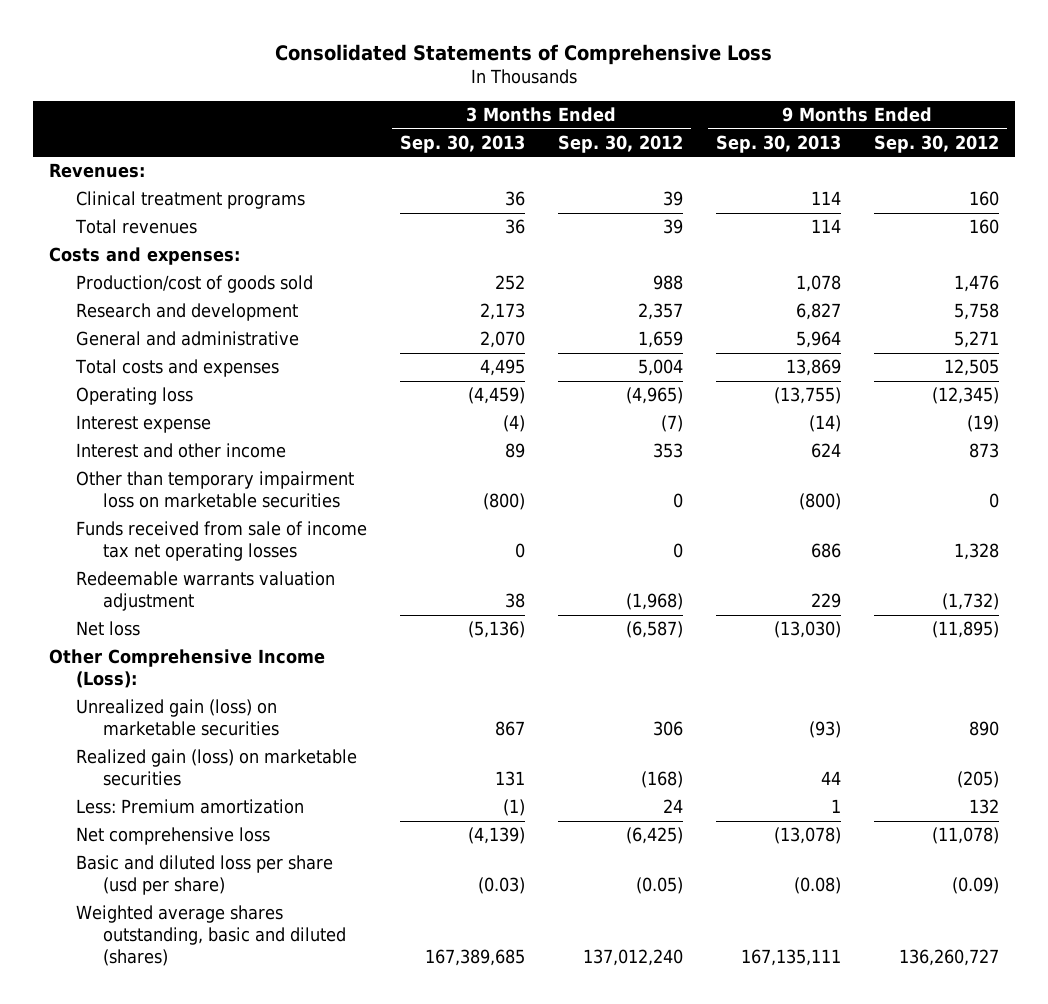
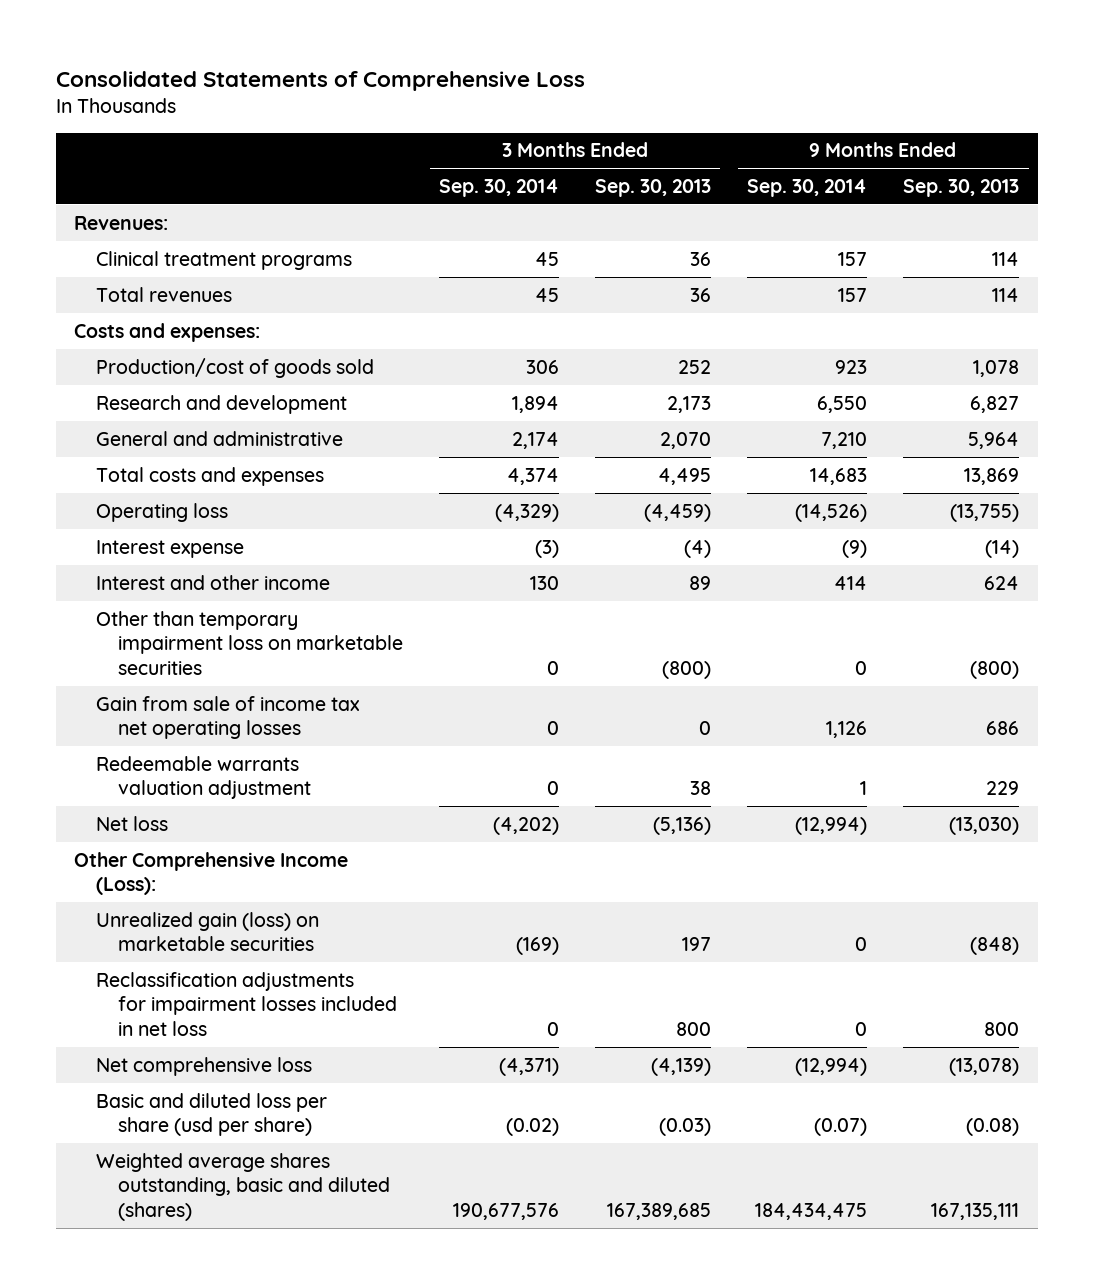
- | 3 Months Ended Sep. 30, 2013 | 3 Months Ended Sep. 30, 2012 | 9 Months Ended Sep. 30, 2013 | 9 Months Ended Sep. 30, 2012
+ | 3 Months Ended Sep. 30, 2014 | 3 Months Ended Sep. 30, 2013 | 9 Months Ended Sep. 30, 2014 | 9 Months Ended Sep. 30, 2013
- Funds received from sale of income tax net operating losses | 0 | 0 | 686 | 1,328
+ Gain from sale of income tax net operating losses | 0 | 0 | 1,126 | 686
- Unrealized gain (loss) on marketable securities | 867 | 306 | (93) | 890
- Realized gain (loss) on marketable securities | 131 | (168) | 44 | (205)
- Less: Premium amortization | (1) | 24 | 1 | 132
+ Unrealized gain (loss) on marketable securities | (169) | 197 | 0 | (848)
+ Reclassification adjustments for impairment losses included in net loss | 0 | 800 | 0 | 800

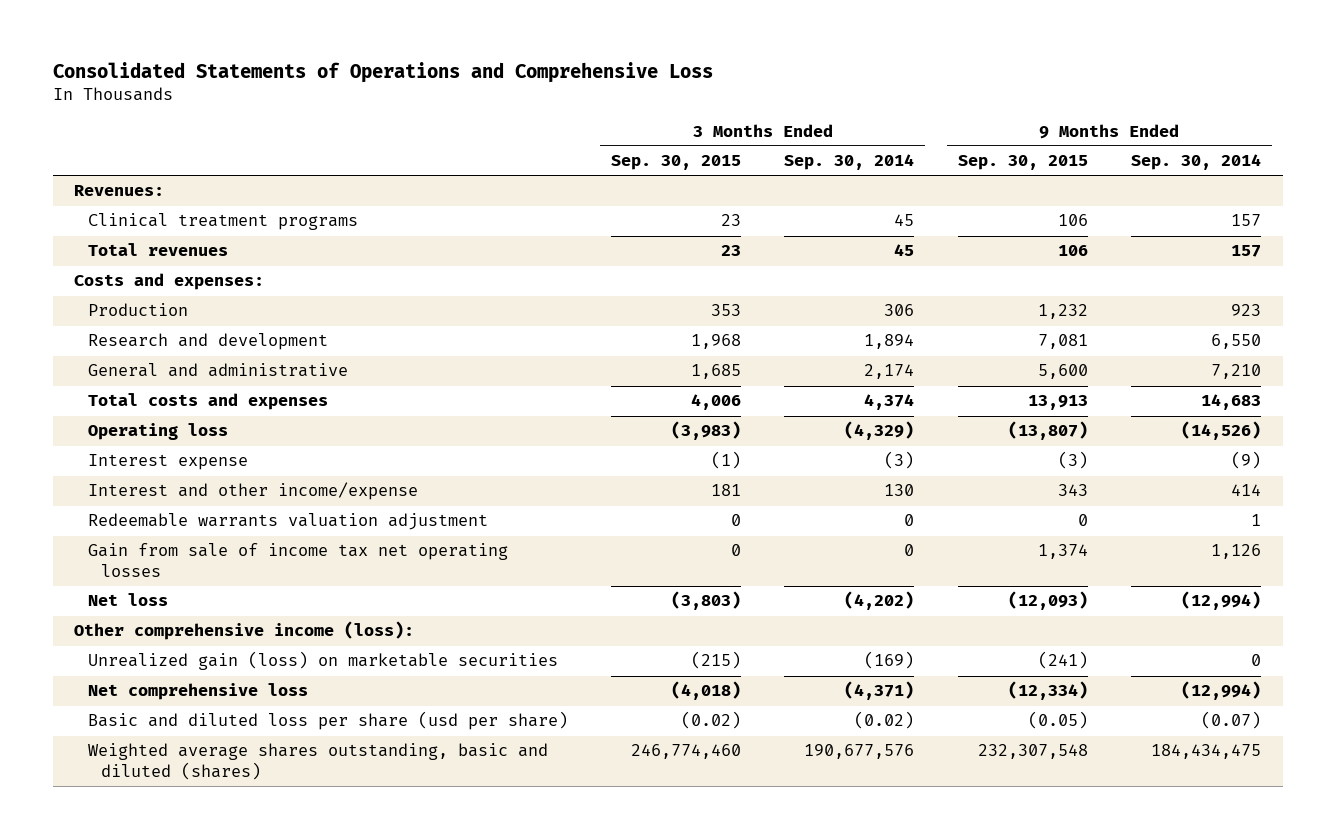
- Consolidated Statements of Comprehensive Loss
+ Consolidated Statements of Operations and Comprehensive Loss
- | 3 Months Ended Sep. 30, 2014 | 3 Months Ended Sep. 30, 2013 | 9 Months Ended Sep. 30, 2014 | 9 Months Ended Sep. 30, 2013
+ | 3 Months Ended Sep. 30, 2015 | 3 Months Ended Sep. 30, 2014 | 9 Months Ended Sep. 30, 2015 | 9 Months Ended Sep. 30, 2014
- Production/cost of goods sold | 306 | 252 | 923 | 1,078
+ Production | 353 | 306 | 1,232 | 923
- Interest and other income | 130 | 89 | 414 | 624
- Other than temporary impairment loss on marketable securities | 0 | (800) | 0 | (800)
+ Interest and other income/expense | 181 | 130 | 343 | 414
moved down: Gain from sale of income tax net operating losses | 0 | 0 | 1,374 | 1,126
- Other Comprehensive Income (Loss):
+ Other comprehensive income (loss):
- Reclassification adjustments for impairment losses included in net loss | 0 | 800 | 0 | 800

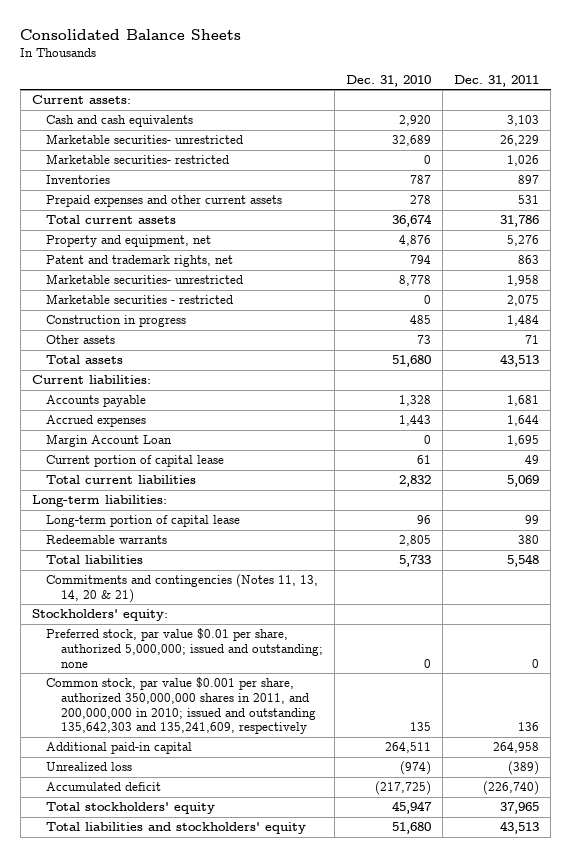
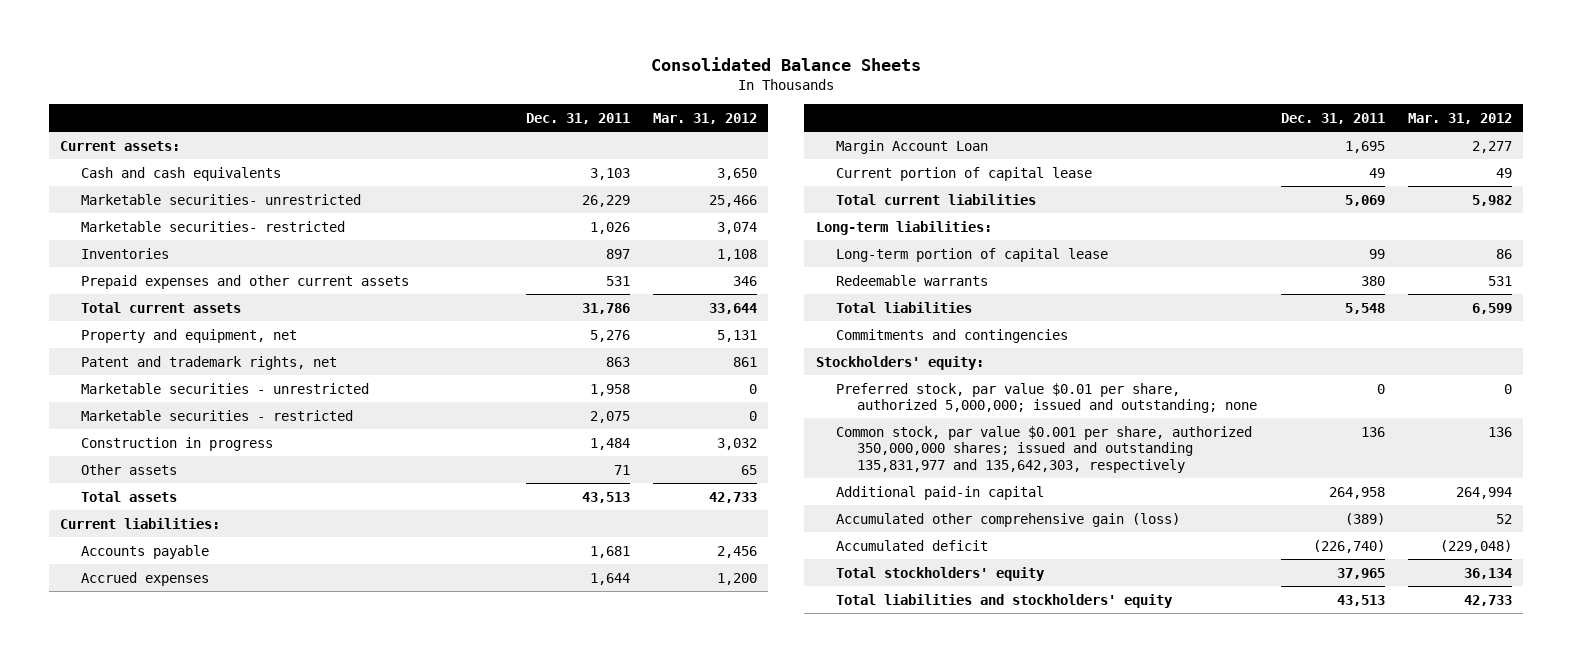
- | Dec. 31, 2010 | Dec. 31, 2011
+ | Dec. 31, 2011 | Mar. 31, 2012
- Marketable securities- unrestricted | 8,778 | 1,958
+ Marketable securities - unrestricted | 1,958 | 0
- Commitments and contingencies (Notes 11, 13, 14, 20 & 21)
+ Commitments and contingencies
- Common stock, par value $0.001 per share, authorized 350,000,000 shares in 2011, and 200,000,000 in 2010; issued and outstanding 135,642,303 and 135,241,609, respectively | 135 | 136
+ Common stock, par value $0.001 per share, authorized 350,000,000 shares; issued and outstanding 135,831,977 and 135,642,303, respectively | 136 | 136
- Unrealized loss | (974) | (389)
+ Accumulated other comprehensive gain (loss) | (389) | 52

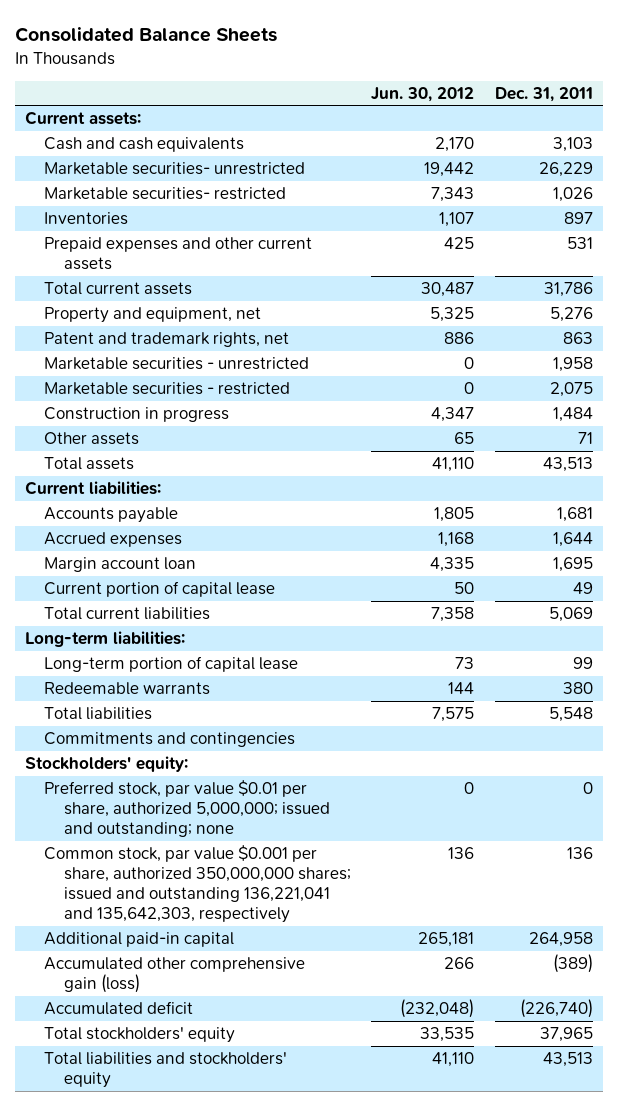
- | Dec. 31, 2011 | Mar. 31, 2012
+ | Jun. 30, 2012 | Dec. 31, 2011
- Margin Account Loan | 1,695 | 2,277
+ Margin account loan | 4,335 | 1,695
- Common stock, par value $0.001 per share, authorized 350,000,000 shares; issued and outstanding 135,831,977 and 135,642,303, respectively | 136 | 136
+ Common stock, par value $0.001 per share, authorized 350,000,000 shares; issued and outstanding 136,221,041 and 135,642,303, respectively | 136 | 136

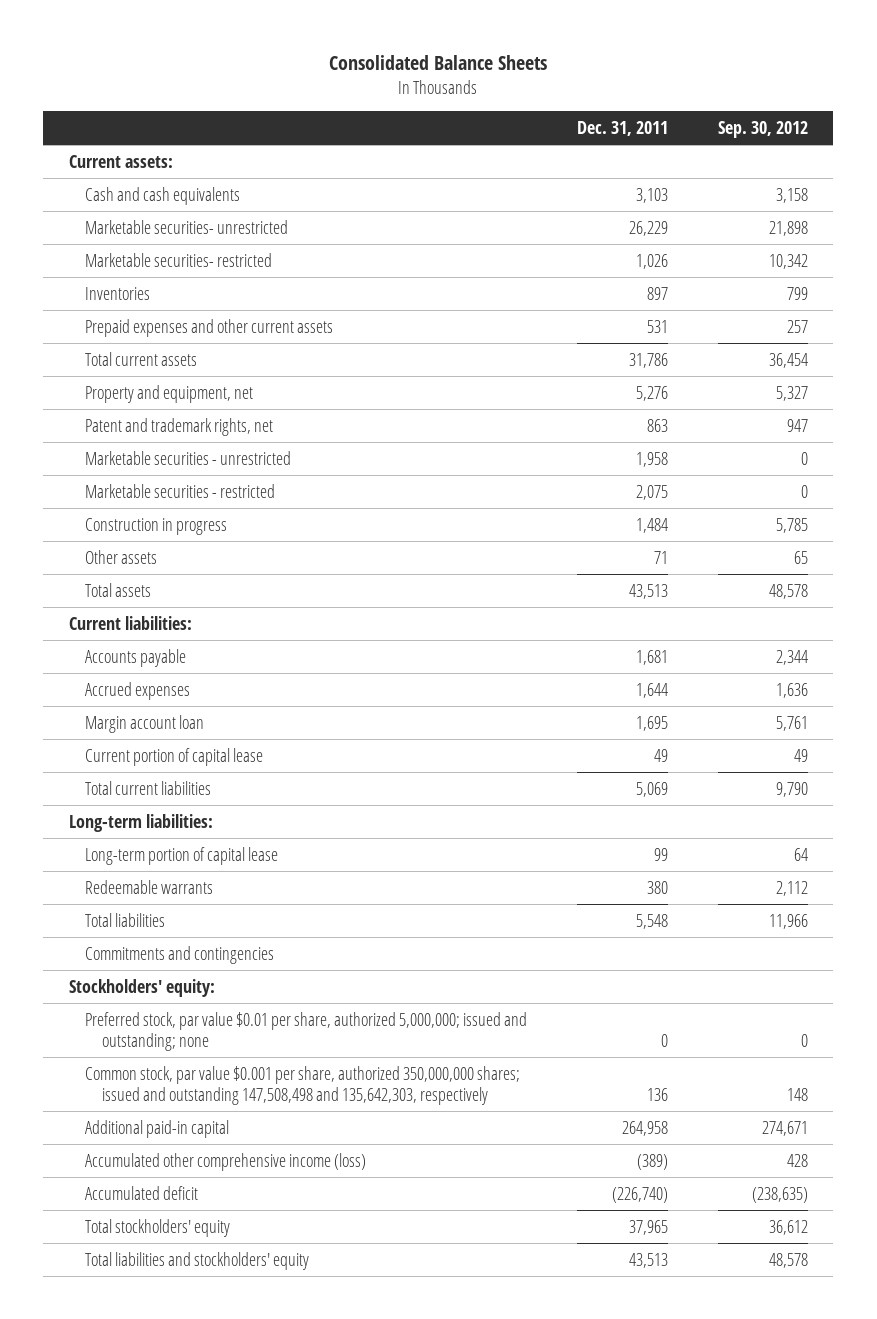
- | Jun. 30, 2012 | Dec. 31, 2011
+ | Dec. 31, 2011 | Sep. 30, 2012
- Common stock, par value $0.001 per share, authorized 350,000,000 shares; issued and outstanding 136,221,041 and 135,642,303, respectively | 136 | 136
+ Common stock, par value $0.001 per share, authorized 350,000,000 shares; issued and outstanding 147,508,498 and 135,642,303, respectively | 136 | 148
- Accumulated other comprehensive gain (loss) | 266 | (389)
+ Accumulated other comprehensive income (loss) | (389) | 428

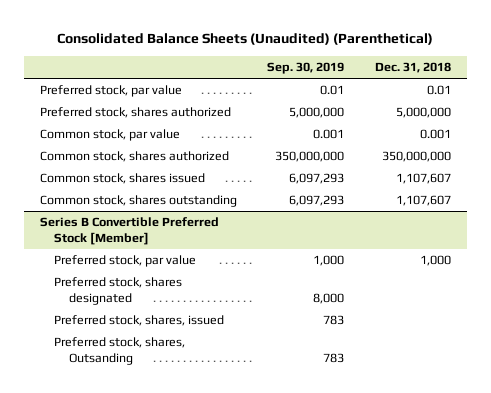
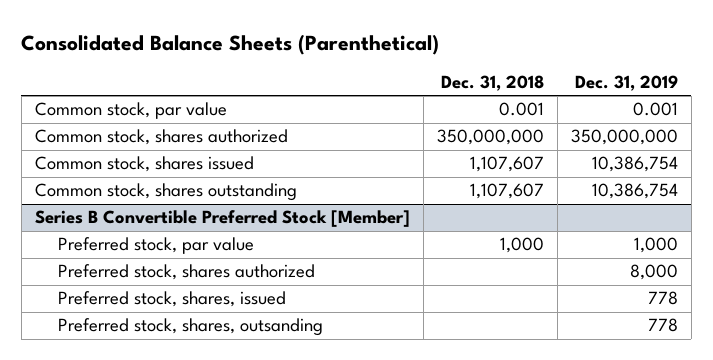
- Consolidated Balance Sheets (Unaudited) (Parenthetical)
+ Consolidated Balance Sheets (Parenthetical)
- | Sep. 30, 2019 | Dec. 31, 2018
+ | Dec. 31, 2018 | Dec. 31, 2019
- Preferred stock, par value | 0.01 | 0.01
- Preferred stock, shares authorized | 5,000,000 | 5,000,000
@ Series B Convertible Preferred Stock [Member]
- Preferred stock, shares designated | 8,000 |
+ Preferred stock, shares authorized | | 8,000
- Preferred stock, shares, Outsanding | 783 |
+ Preferred stock, shares, outsanding | | 778

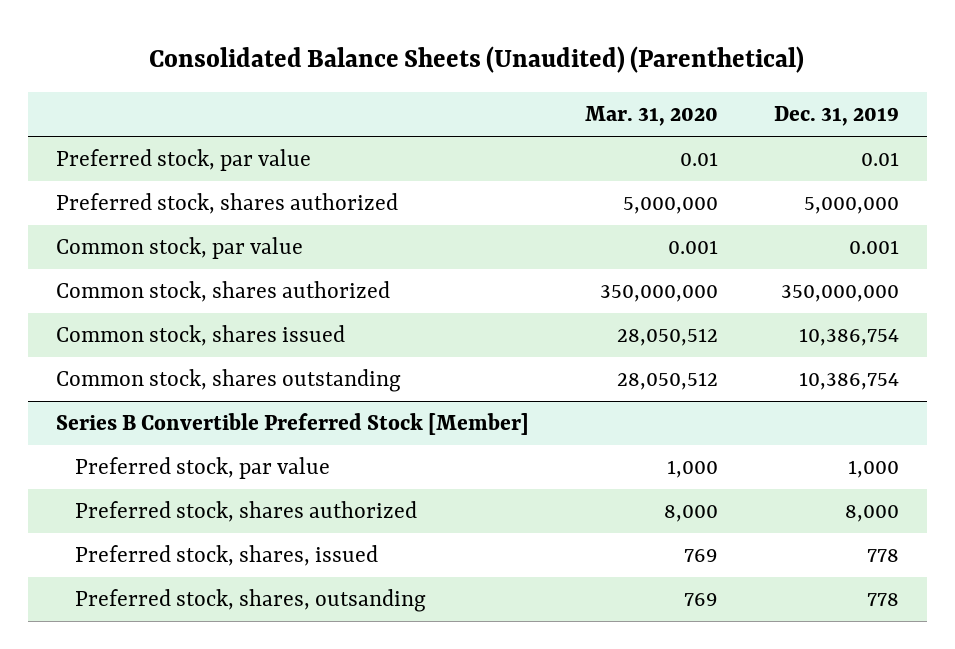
- Consolidated Balance Sheets (Parenthetical)
+ Consolidated Balance Sheets (Unaudited) (Parenthetical)
- | Dec. 31, 2018 | Dec. 31, 2019
+ | Mar. 31, 2020 | Dec. 31, 2019
+ Preferred stock, par value | 0.01 | 0.01
+ Preferred stock, shares authorized | 5,000,000 | 5,000,000

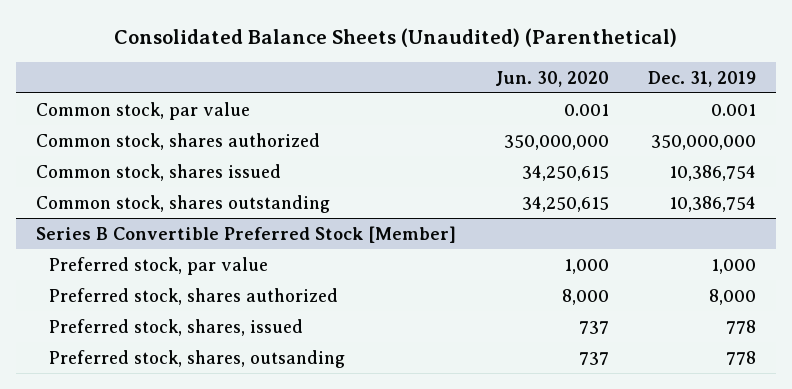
- | Mar. 31, 2020 | Dec. 31, 2019
+ | Jun. 30, 2020 | Dec. 31, 2019
- Preferred stock, par value | 0.01 | 0.01
- Preferred stock, shares authorized | 5,000,000 | 5,000,000

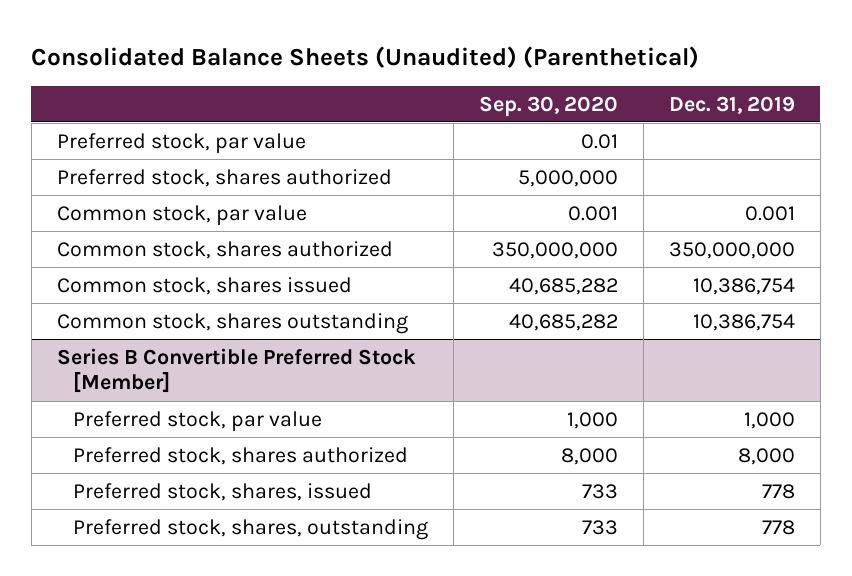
- | Jun. 30, 2020 | Dec. 31, 2019
+ | Sep. 30, 2020 | Dec. 31, 2019
+ Preferred stock, par value | 0.01 |
+ Preferred stock, shares authorized | 5,000,000 |
@ Series B Convertible Preferred Stock [Member]
- Preferred stock, shares, outsanding | 737 | 778
+ Preferred stock, shares, outstanding | 733 | 778

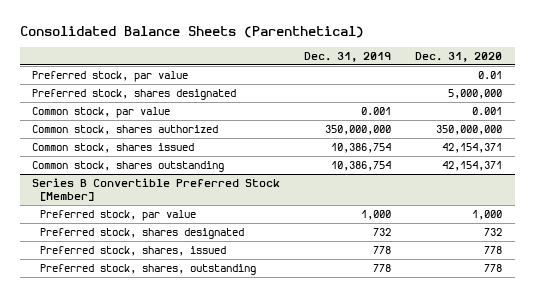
- Consolidated Balance Sheets (Unaudited) (Parenthetical)
+ Consolidated Balance Sheets (Parenthetical)
- | Sep. 30, 2020 | Dec. 31, 2019
+ | Dec. 31, 2019 | Dec. 31, 2020
- Preferred stock, shares authorized | 5,000,000 |
+ Preferred stock, shares designated | | 5,000,000
@ Series B Convertible Preferred Stock [Member]
- Preferred stock, shares authorized | 8,000 | 8,000
+ Preferred stock, shares designated | 732 | 732

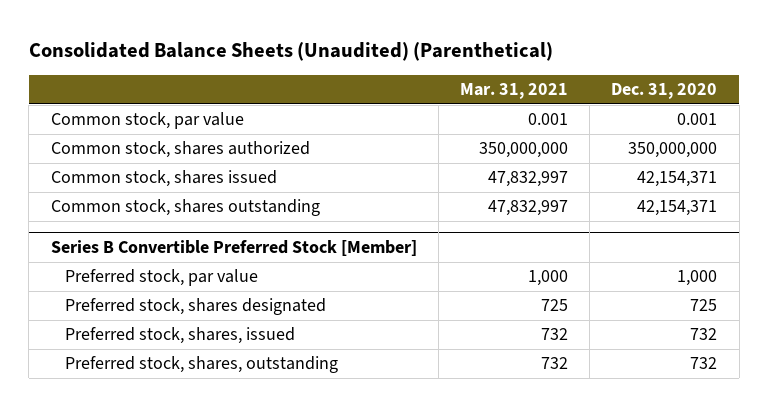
- Consolidated Balance Sheets (Parenthetical)
+ Consolidated Balance Sheets (Unaudited) (Parenthetical)
- | Dec. 31, 2019 | Dec. 31, 2020
+ | Mar. 31, 2021 | Dec. 31, 2020
- Preferred stock, par value | | 0.01
- Preferred stock, shares designated | | 5,000,000
@ Series B Convertible Preferred Stock [Member]
- Preferred stock, shares designated | 732 | 732
- Preferred stock, shares, issued | 778 | 778
- Preferred stock, shares, outstanding | 778 | 778
+ Preferred stock, shares designated | 725 | 725
+ Preferred stock, shares, issued | 732 | 732
+ Preferred stock, shares, outstanding | 732 | 732

